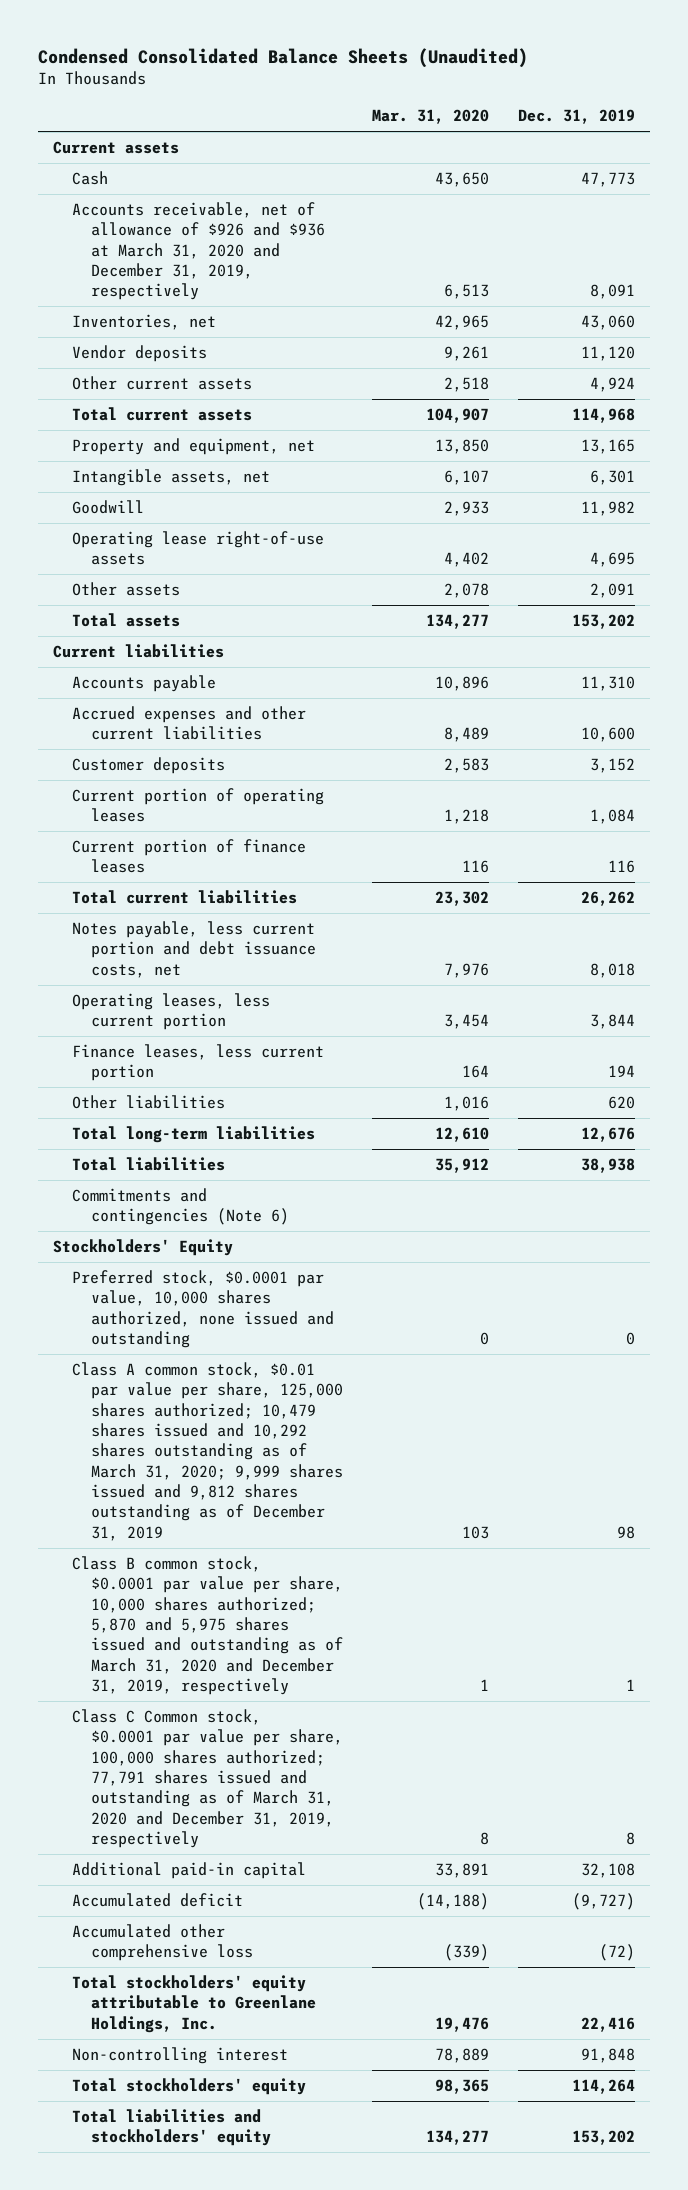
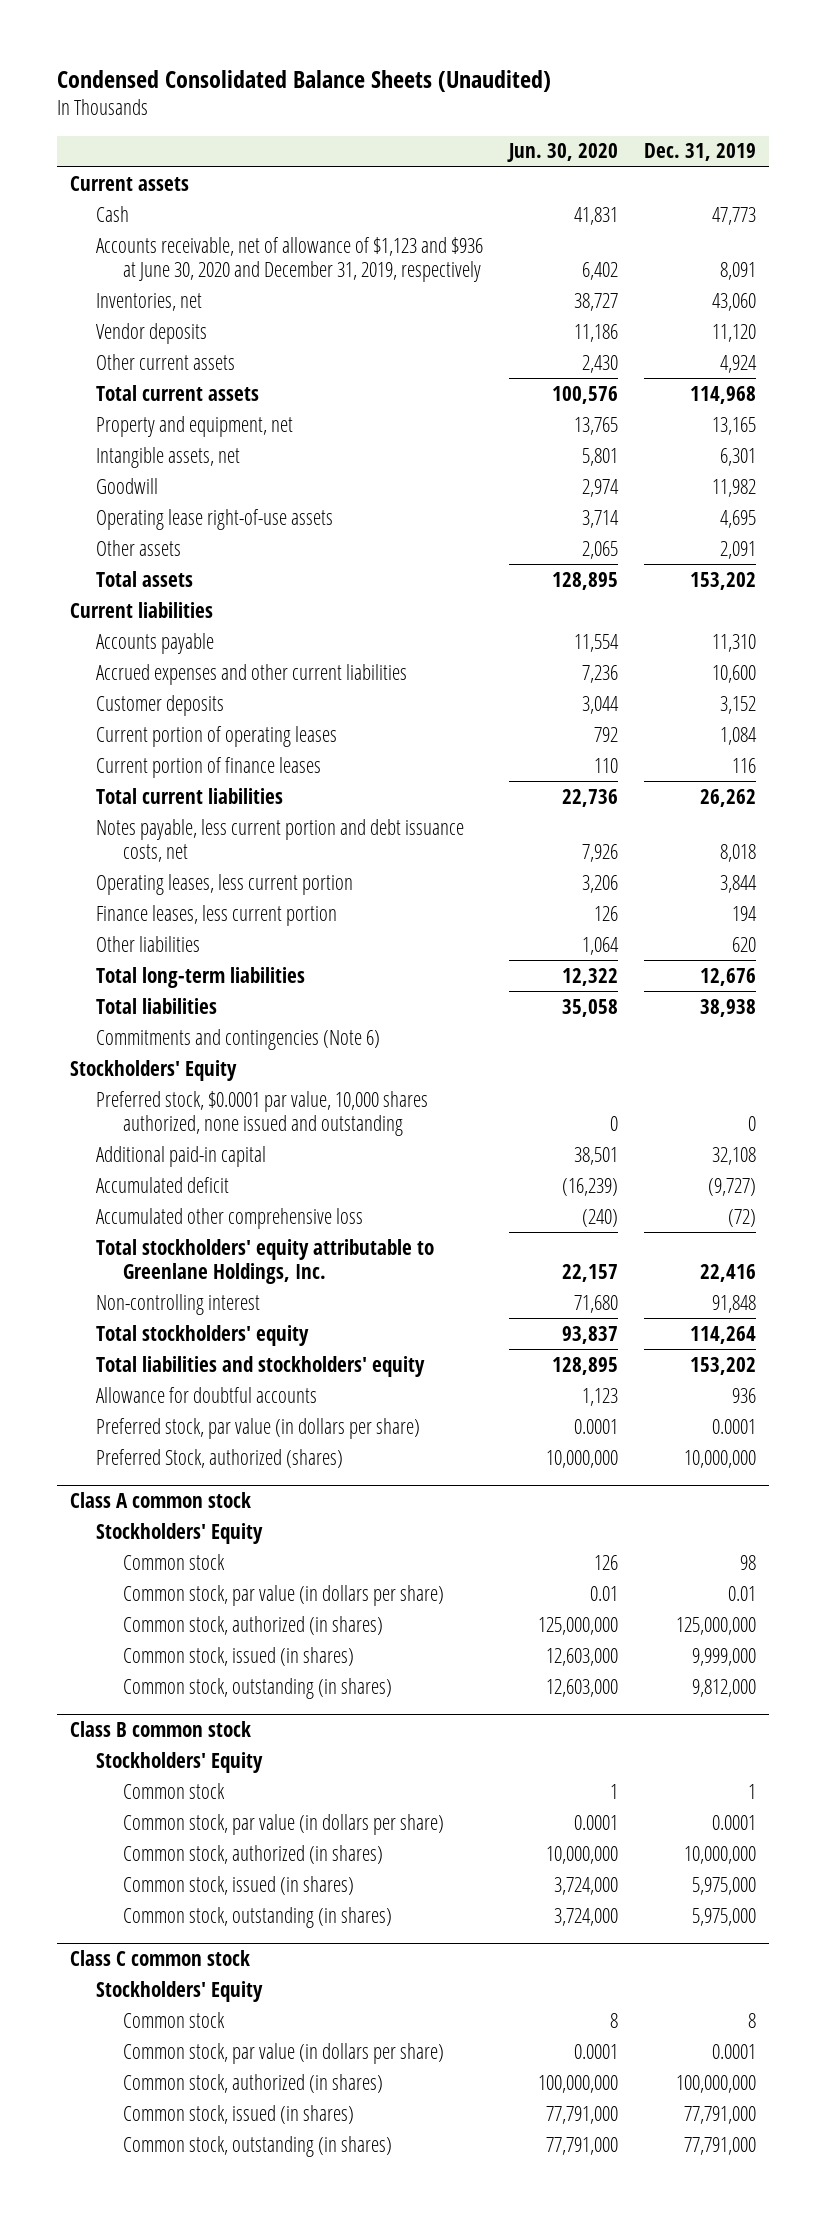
- | Mar. 31, 2020 | Dec. 31, 2019
+ | Jun. 30, 2020 | Dec. 31, 2019
- Accounts receivable, net of allowance of $926 and $936 at March 31, 2020 and December 31, 2019, respectively | 6,513 | 8,091
+ Accounts receivable, net of allowance of $1,123 and $936 at June 30, 2020 and December 31, 2019, respectively | 6,402 | 8,091
- Class A common stock, $0.01 par value per share, 125,000 shares authorized; 10,479 shares issued and 10,292 shares outstanding as of March 31, 2020; 9,999 shares issued and 9,812 shares outstanding as of December 31, 2019 | 103 | 98
- Class B common stock, $0.0001 par value per share, 10,000 shares authorized; 5,870 and 5,975 shares issued and outstanding as of March 31, 2020 and December 31, 2019, respectively | 1 | 1
- Class C Common stock, $0.0001 par value per share, 100,000 shares authorized; 77,791 shares issued and outstanding as of March 31, 2020 and December 31, 2019, respectively | 8 | 8
+ Allowance for doubtful accounts | 1,123 | 936
+ Preferred stock, par value (in dollars per share) | 0.0001 | 0.0001
+ Preferred Stock, authorized (shares) | 10,000,000 | 10,000,000
+ Class A common stock
+ Stockholders' Equity
+ Common stock | 126 | 98
+ Common stock, par value (in dollars per share) | 0.01 | 0.01
+ Common stock, authorized (in shares) | 125,000,000 | 125,000,000
+ Common stock, issued (in shares) | 12,603,000 | 9,999,000
+ Common stock, outstanding (in shares) | 12,603,000 | 9,812,000
+ Class B common stock
+ Stockholders' Equity
+ Common stock | 1 | 1
+ Common stock, par value (in dollars per share) | 0.0001 | 0.0001
+ Common stock, authorized (in shares) | 10,000,000 | 10,000,000
+ Common stock, issued (in shares) | 3,724,000 | 5,975,000
+ Common stock, outstanding (in shares) | 3,724,000 | 5,975,000
+ Class C common stock
+ Stockholders' Equity
+ Common stock | 8 | 8
+ Common stock, par value (in dollars per share) | 0.0001 | 0.0001
+ Common stock, authorized (in shares) | 100,000,000 | 100,000,000
+ Common stock, issued (in shares) | 77,791,000 | 77,791,000
+ Common stock, outstanding (in shares) | 77,791,000 | 77,791,000

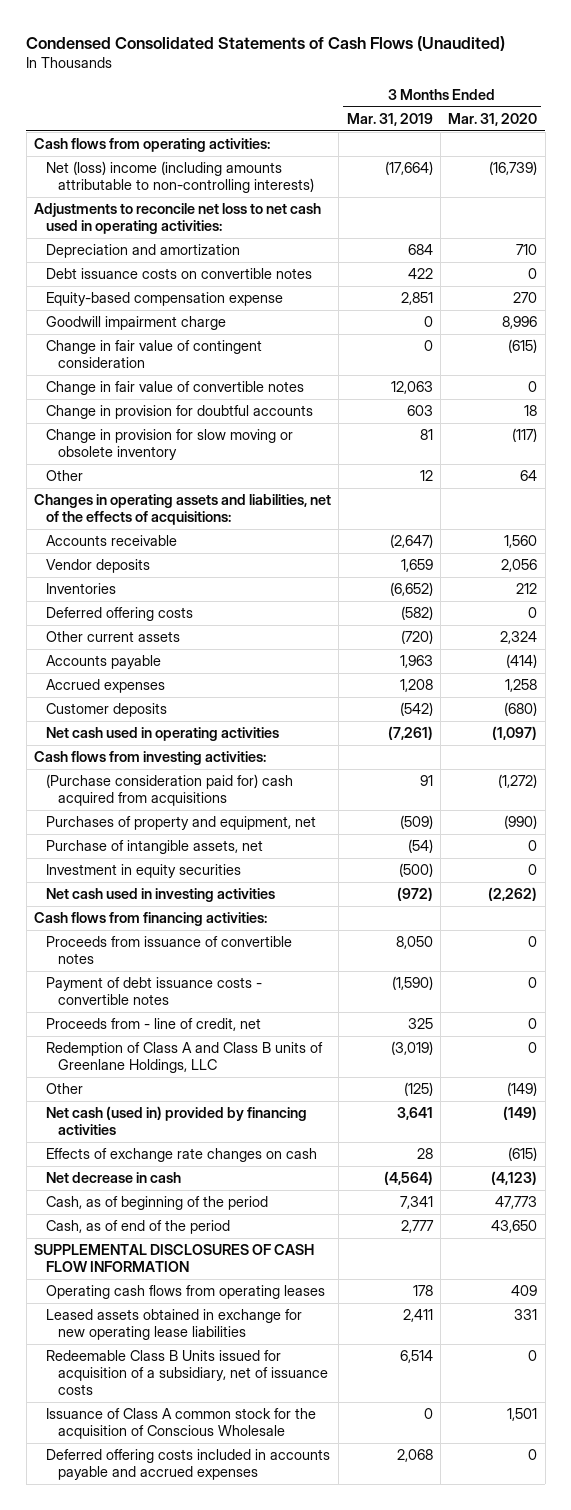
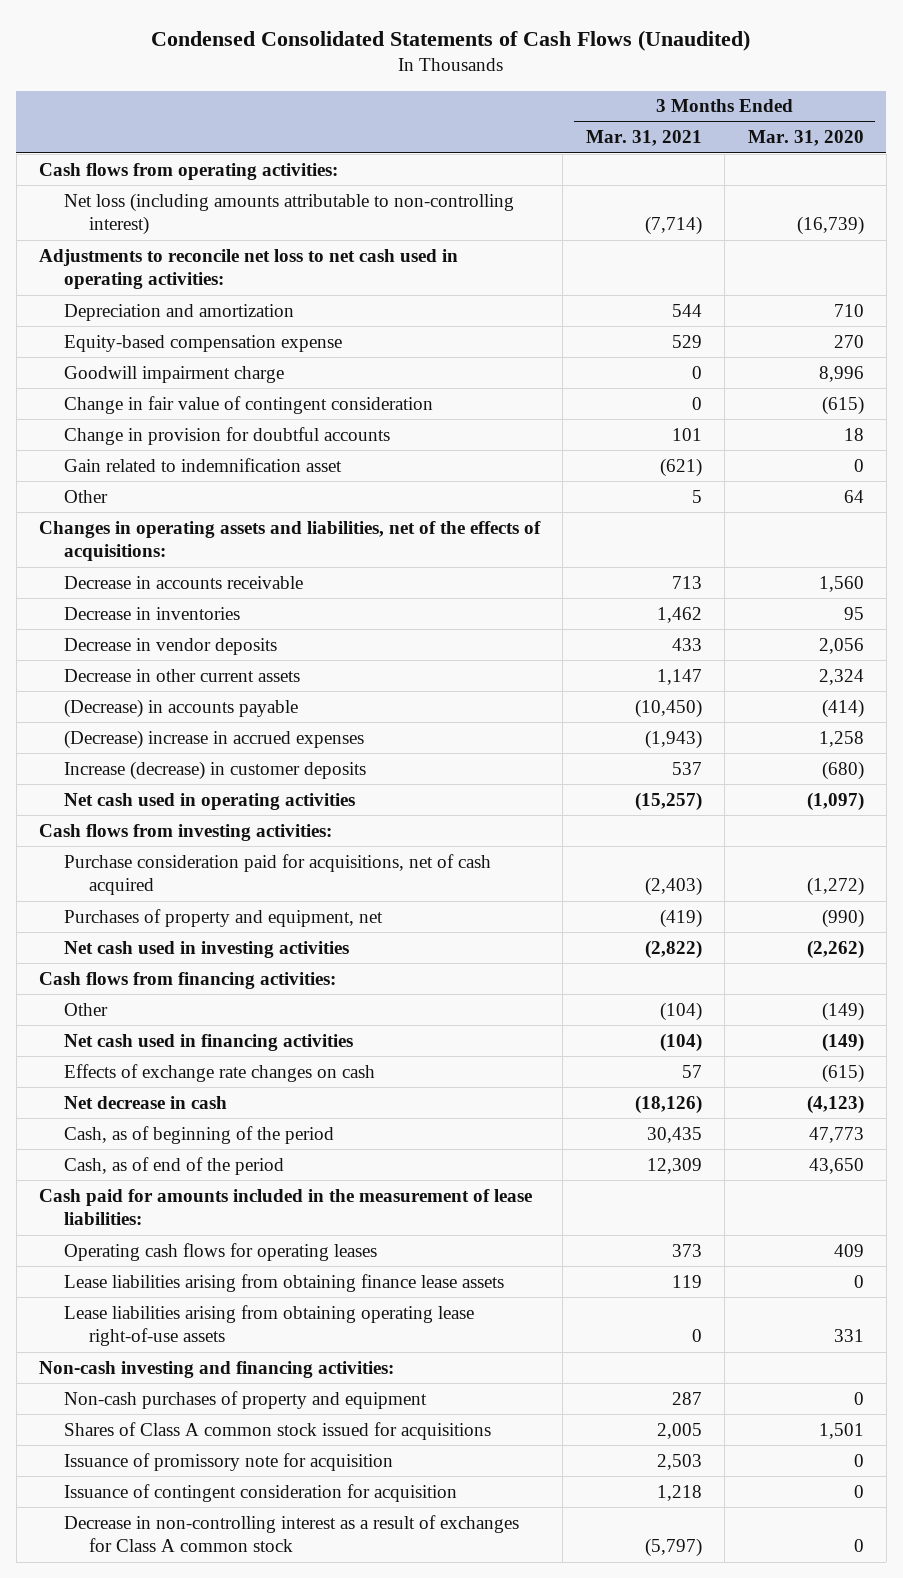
- | 3 Months Ended Mar. 31, 2019 | 3 Months Ended Mar. 31, 2020
+ | 3 Months Ended Mar. 31, 2021 | 3 Months Ended Mar. 31, 2020
- Net (loss) income (including amounts attributable to non-controlling interests) | (17,664) | (16,739)
+ Net loss (including amounts attributable to non-controlling interest) | (7,714) | (16,739)
- Debt issuance costs on convertible notes | 422 | 0
- Change in fair value of convertible notes | 12,063 | 0
- Change in provision for slow moving or obsolete inventory | 81 | (117)
+ Gain related to indemnification asset | (621) | 0
- Accounts receivable | (2,647) | 1,560
- Vendor deposits | 1,659 | 2,056
- Inventories | (6,652) | 212
- Deferred offering costs | (582) | 0
- Other current assets | (720) | 2,324
- Accounts payable | 1,963 | (414)
- Accrued expenses | 1,208 | 1,258
- Customer deposits | (542) | (680)
+ Decrease in accounts receivable | 713 | 1,560
+ Decrease in inventories | 1,462 | 95
+ Decrease in vendor deposits | 433 | 2,056
+ Decrease in other current assets | 1,147 | 2,324
+ (Decrease) in accounts payable | (10,450) | (414)
+ (Decrease) increase in accrued expenses | (1,943) | 1,258
+ Increase (decrease) in customer deposits | 537 | (680)
- (Purchase consideration paid for) cash acquired from acquisitions | 91 | (1,272)
+ Purchase consideration paid for acquisitions, net of cash acquired | (2,403) | (1,272)
- Purchase of intangible assets, net | (54) | 0
- Investment in equity securities | (500) | 0
- Proceeds from issuance of convertible notes | 8,050 | 0
- Payment of debt issuance costs - convertible notes | (1,590) | 0
- Proceeds from - line of credit, net | 325 | 0
- Redemption of Class A and Class B units of Greenlane Holdings, LLC | (3,019) | 0
- Net cash (used in) provided by financing activities | 3,641 | (149)
+ Net cash used in financing activities | (104) | (149)
- SUPPLEMENTAL DISCLOSURES OF CASH FLOW INFORMATION
- Operating cash flows from operating leases | 178 | 409
- Leased assets obtained in exchange for new operating lease liabilities | 2,411 | 331
- Redeemable Class B Units issued for acquisition of a subsidiary, net of issuance costs | 6,514 | 0
- Issuance of Class A common stock for the acquisition of Conscious Wholesale | 0 | 1,501
- Deferred offering costs included in accounts payable and accrued expenses | 2,068 | 0
+ Cash paid for amounts included in the measurement of lease liabilities:
+ Operating cash flows for operating leases | 373 | 409
+ Lease liabilities arising from obtaining finance lease assets | 119 | 0
+ Lease liabilities arising from obtaining operating lease right-of-use assets | 0 | 331
+ Non-cash investing and financing activities:
+ Non-cash purchases of property and equipment | 287 | 0
+ Shares of Class A common stock issued for acquisitions | 2,005 | 1,501
+ Issuance of promissory note for acquisition | 2,503 | 0
+ Issuance of contingent consideration for acquisition | 1,218 | 0
+ Decrease in non-controlling interest as a result of exchanges for Class A common stock | (5,797) | 0

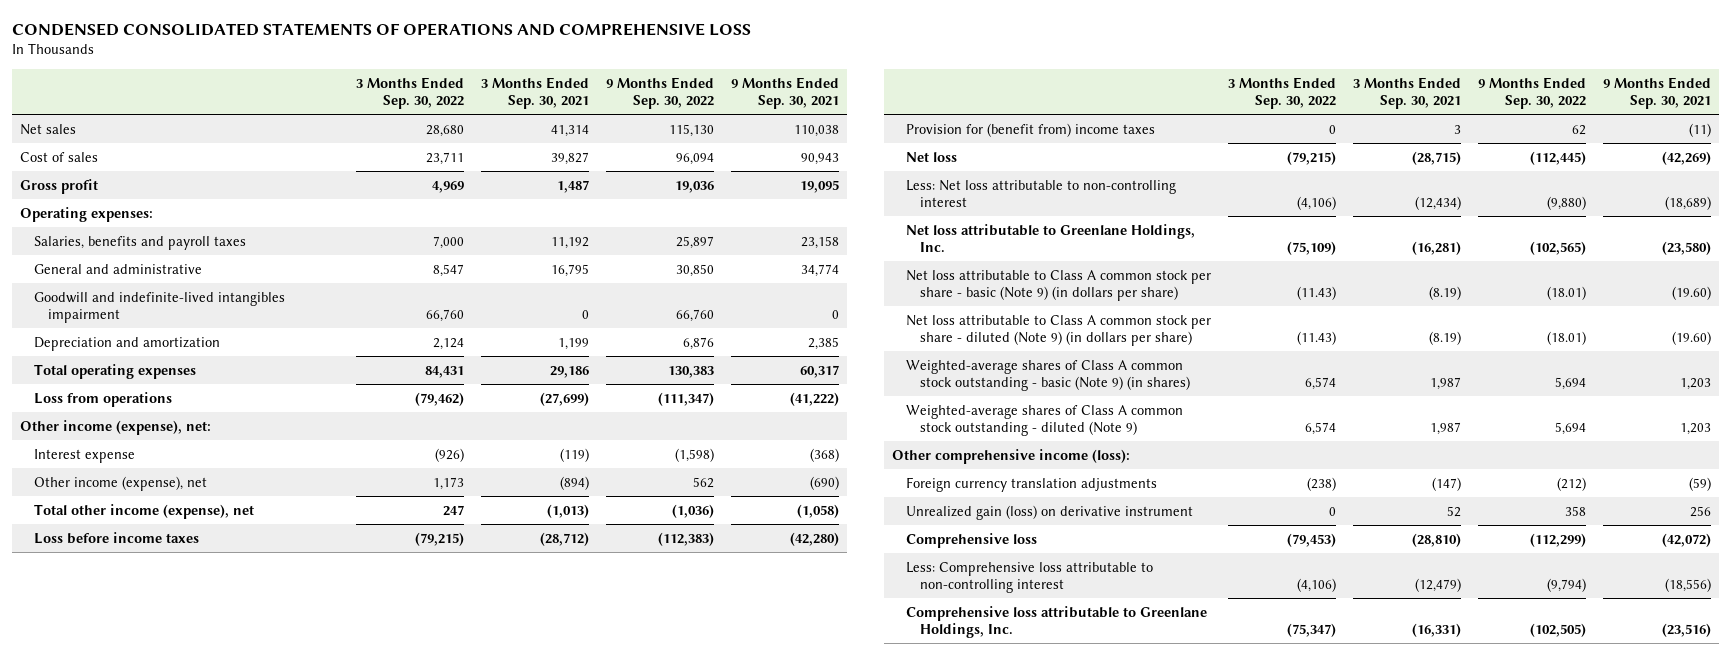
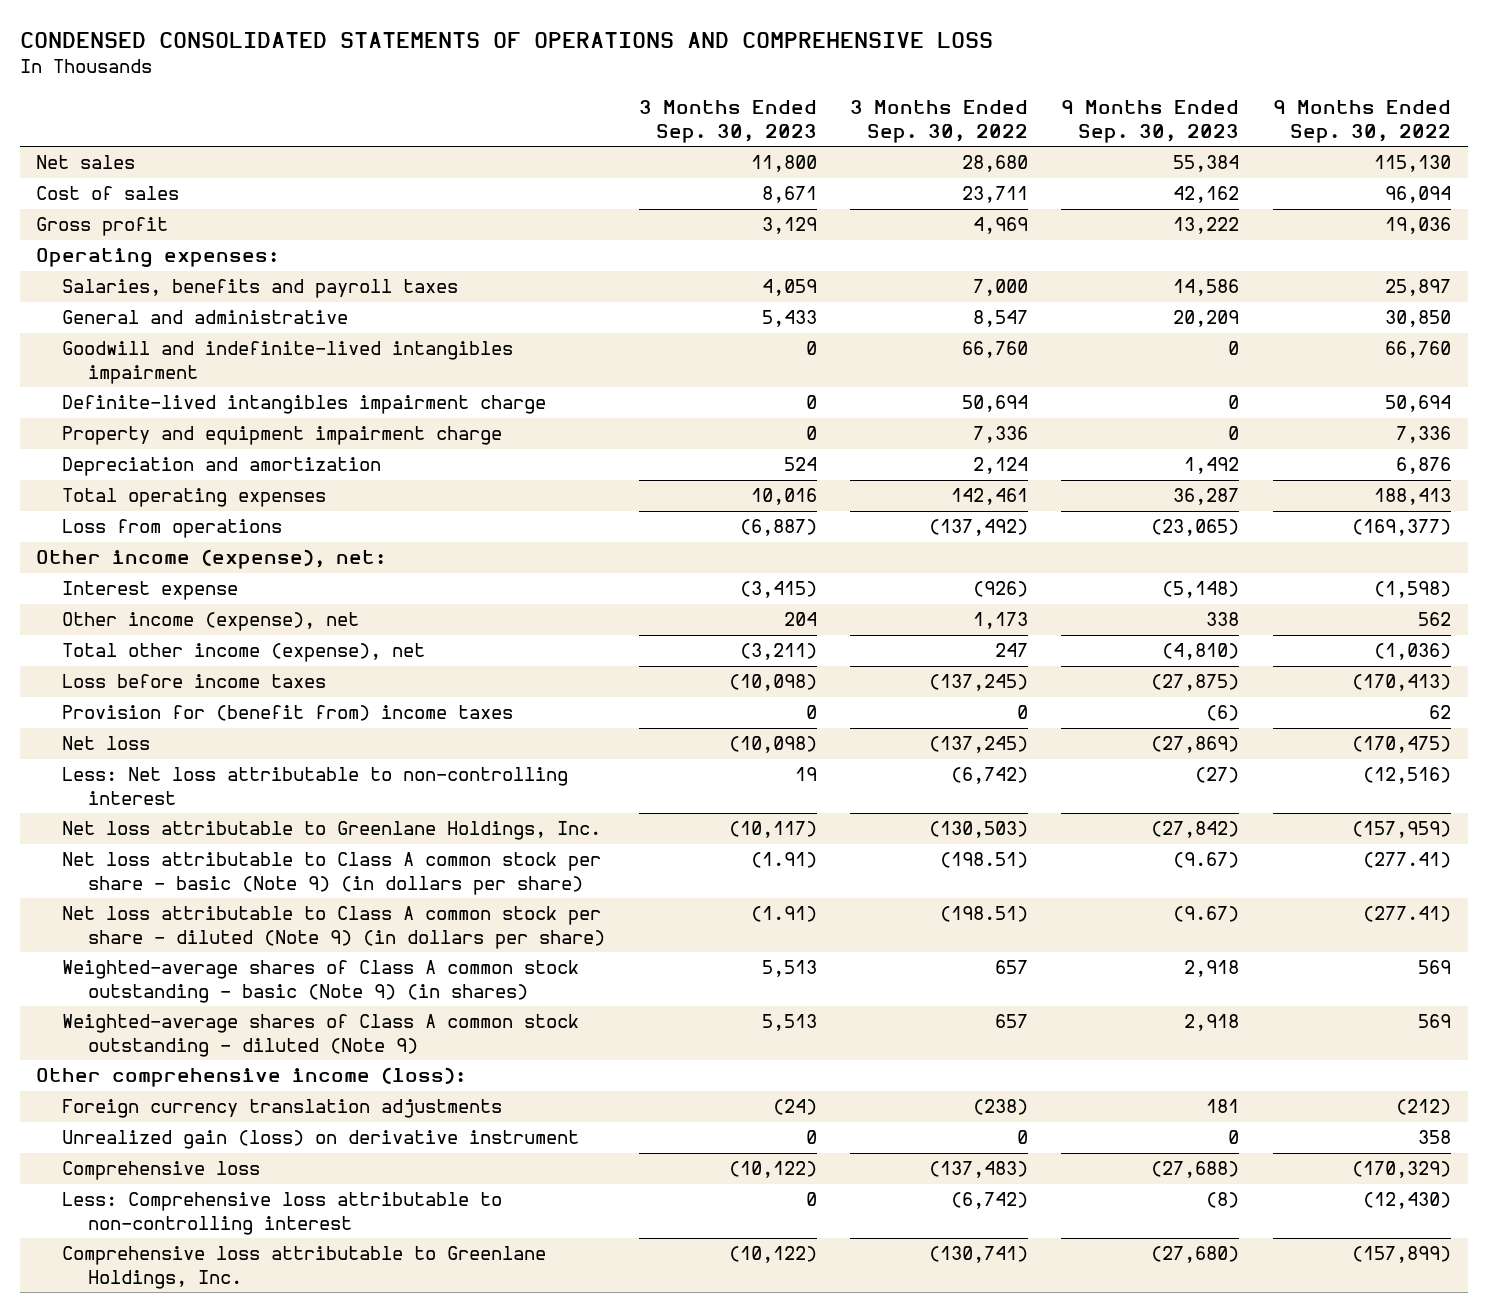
- | 3 Months Ended Sep. 30, 2022 | 3 Months Ended Sep. 30, 2021 | 9 Months Ended Sep. 30, 2022 | 9 Months Ended Sep. 30, 2021
+ | 3 Months Ended Sep. 30, 2023 | 3 Months Ended Sep. 30, 2022 | 9 Months Ended Sep. 30, 2023 | 9 Months Ended Sep. 30, 2022
+ Definite-lived intangibles impairment charge | 0 | 50,694 | 0 | 50,694
+ Property and equipment impairment charge | 0 | 7,336 | 0 | 7,336
- Total operating expenses | 84,431 | 29,186 | 130,383 | 60,317
- Loss from operations | (79,462) | (27,699) | (111,347) | (41,222)
+ Total operating expenses | 10,016 | 142,461 | 36,287 | 188,413
+ Loss from operations | (6,887) | (137,492) | (23,065) | (169,377)
- Loss before income taxes | (79,215) | (28,712) | (112,383) | (42,280)
+ Loss before income taxes | (10,098) | (137,245) | (27,875) | (170,413)
- Net loss | (79,215) | (28,715) | (112,445) | (42,269)
- Less: Net loss attributable to non-controlling interest | (4,106) | (12,434) | (9,880) | (18,689)
- Net loss attributable to Greenlane Holdings, Inc. | (75,109) | (16,281) | (102,565) | (23,580)
- Net loss attributable to Class A common stock per share - basic (Note 9) (in dollars per share) | (11.43) | (8.19) | (18.01) | (19.60)
- Net loss attributable to Class A common stock per share - diluted (Note 9) (in dollars per share) | (11.43) | (8.19) | (18.01) | (19.60)
- Weighted-average shares of Class A common stock outstanding - basic (Note 9) (in shares) | 6,574 | 1,987 | 5,694 | 1,203
- Weighted-average shares of Class A common stock outstanding - diluted (Note 9) | 6,574 | 1,987 | 5,694 | 1,203
+ Net loss | (10,098) | (137,245) | (27,869) | (170,475)
+ Less: Net loss attributable to non-controlling interest | 19 | (6,742) | (27) | (12,516)
+ Net loss attributable to Greenlane Holdings, Inc. | (10,117) | (130,503) | (27,842) | (157,959)
+ Net loss attributable to Class A common stock per share - basic (Note 9) (in dollars per share) | (1.91) | (198.51) | (9.67) | (277.41)
+ Net loss attributable to Class A common stock per share - diluted (Note 9) (in dollars per share) | (1.91) | (198.51) | (9.67) | (277.41)
+ Weighted-average shares of Class A common stock outstanding - basic (Note 9) (in shares) | 5,513 | 657 | 2,918 | 569
+ Weighted-average shares of Class A common stock outstanding - diluted (Note 9) | 5,513 | 657 | 2,918 | 569
- Comprehensive loss | (79,453) | (28,810) | (112,299) | (42,072)
- Less: Comprehensive loss attributable to non-controlling interest | (4,106) | (12,479) | (9,794) | (18,556)
- Comprehensive loss attributable to Greenlane Holdings, Inc. | (75,347) | (16,331) | (102,505) | (23,516)
+ Comprehensive loss | (10,122) | (137,483) | (27,688) | (170,329)
+ Less: Comprehensive loss attributable to non-controlling interest | 0 | (6,742) | (8) | (12,430)
+ Comprehensive loss attributable to Greenlane Holdings, Inc. | (10,122) | (130,741) | (27,680) | (157,899)

